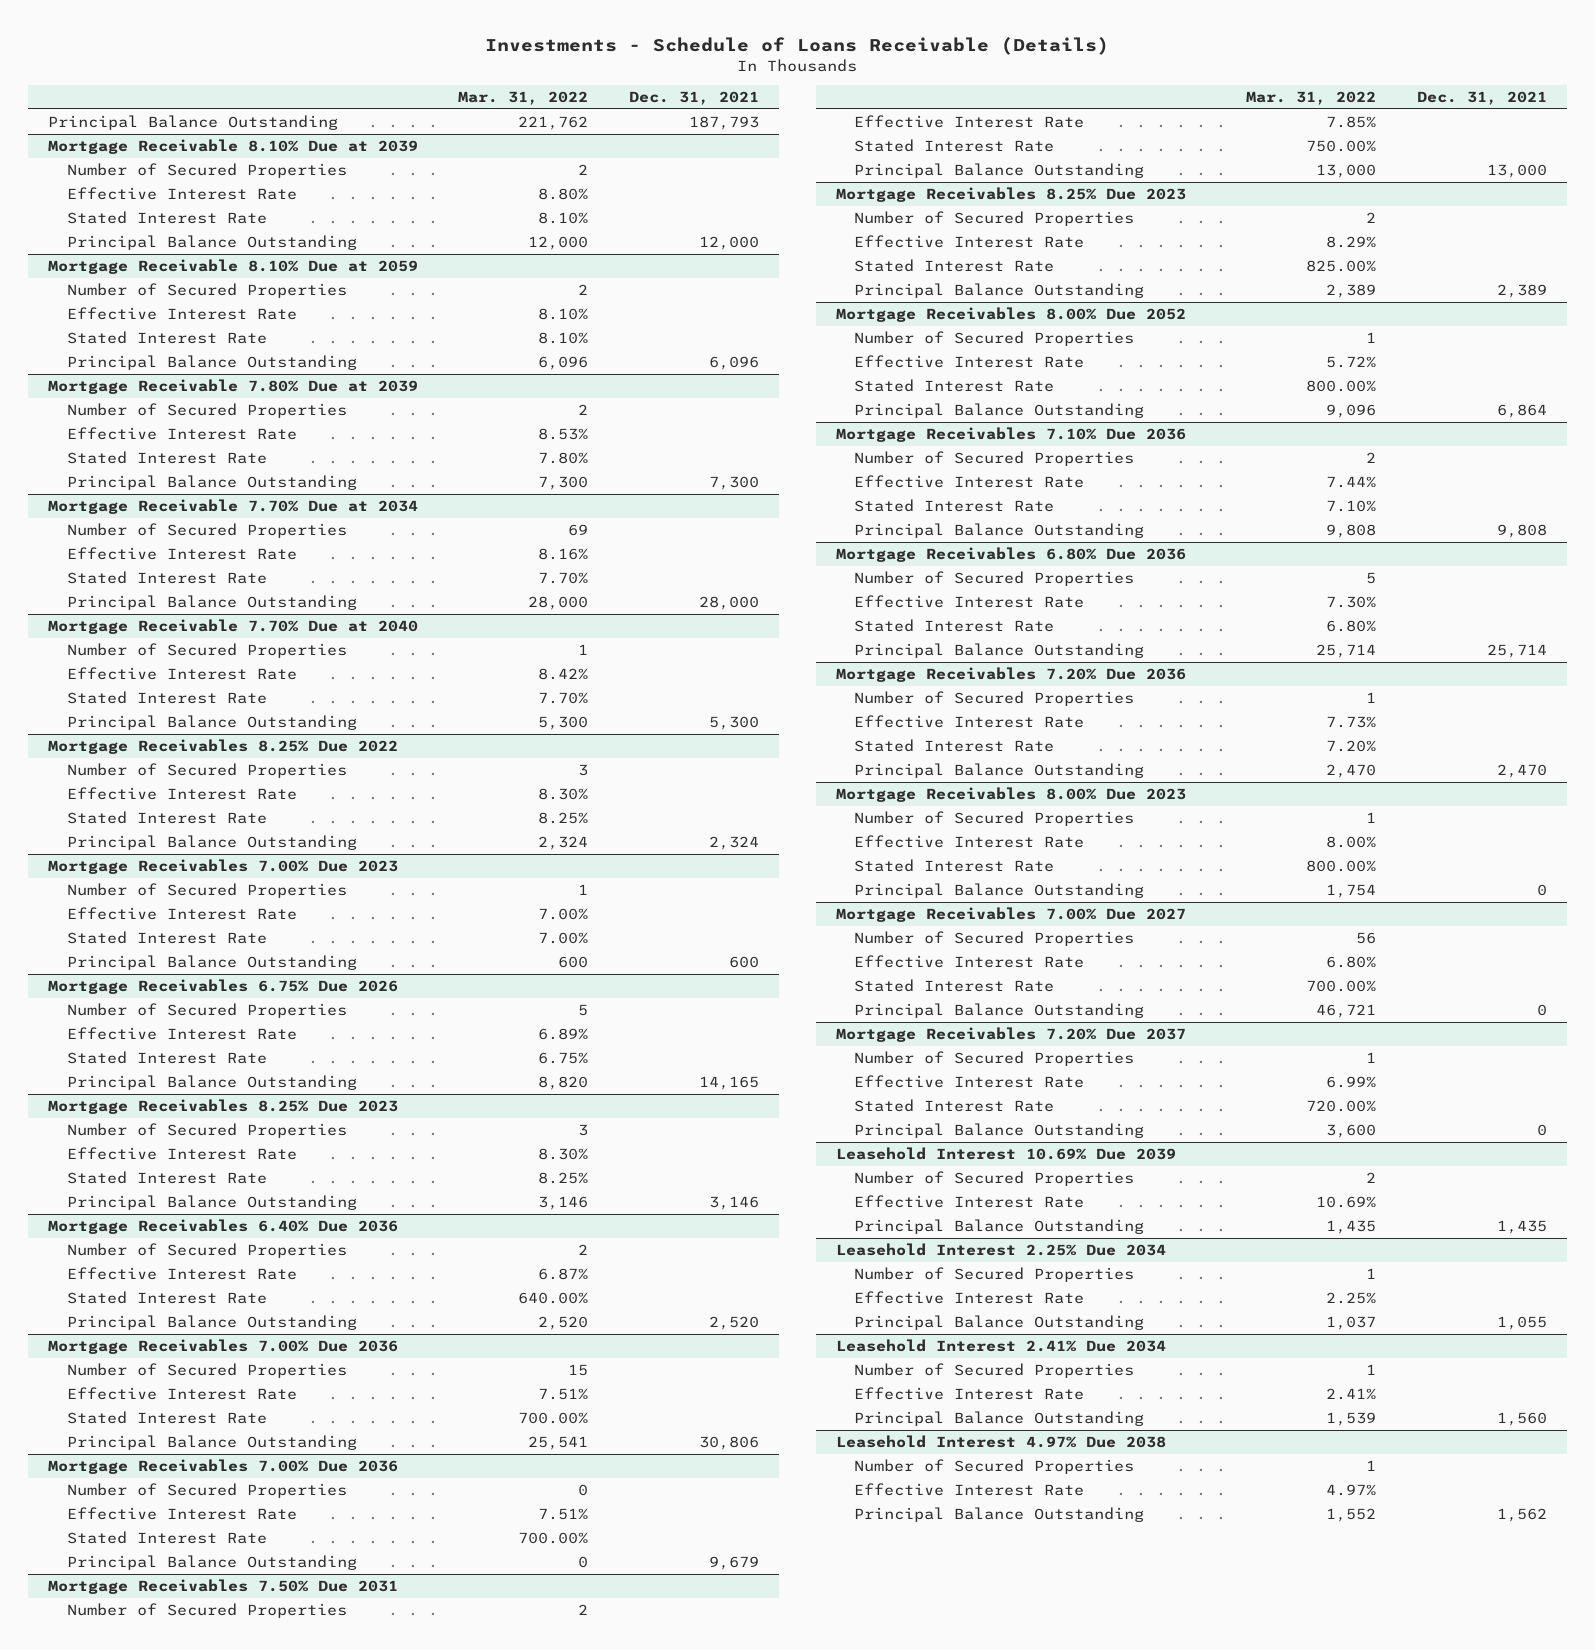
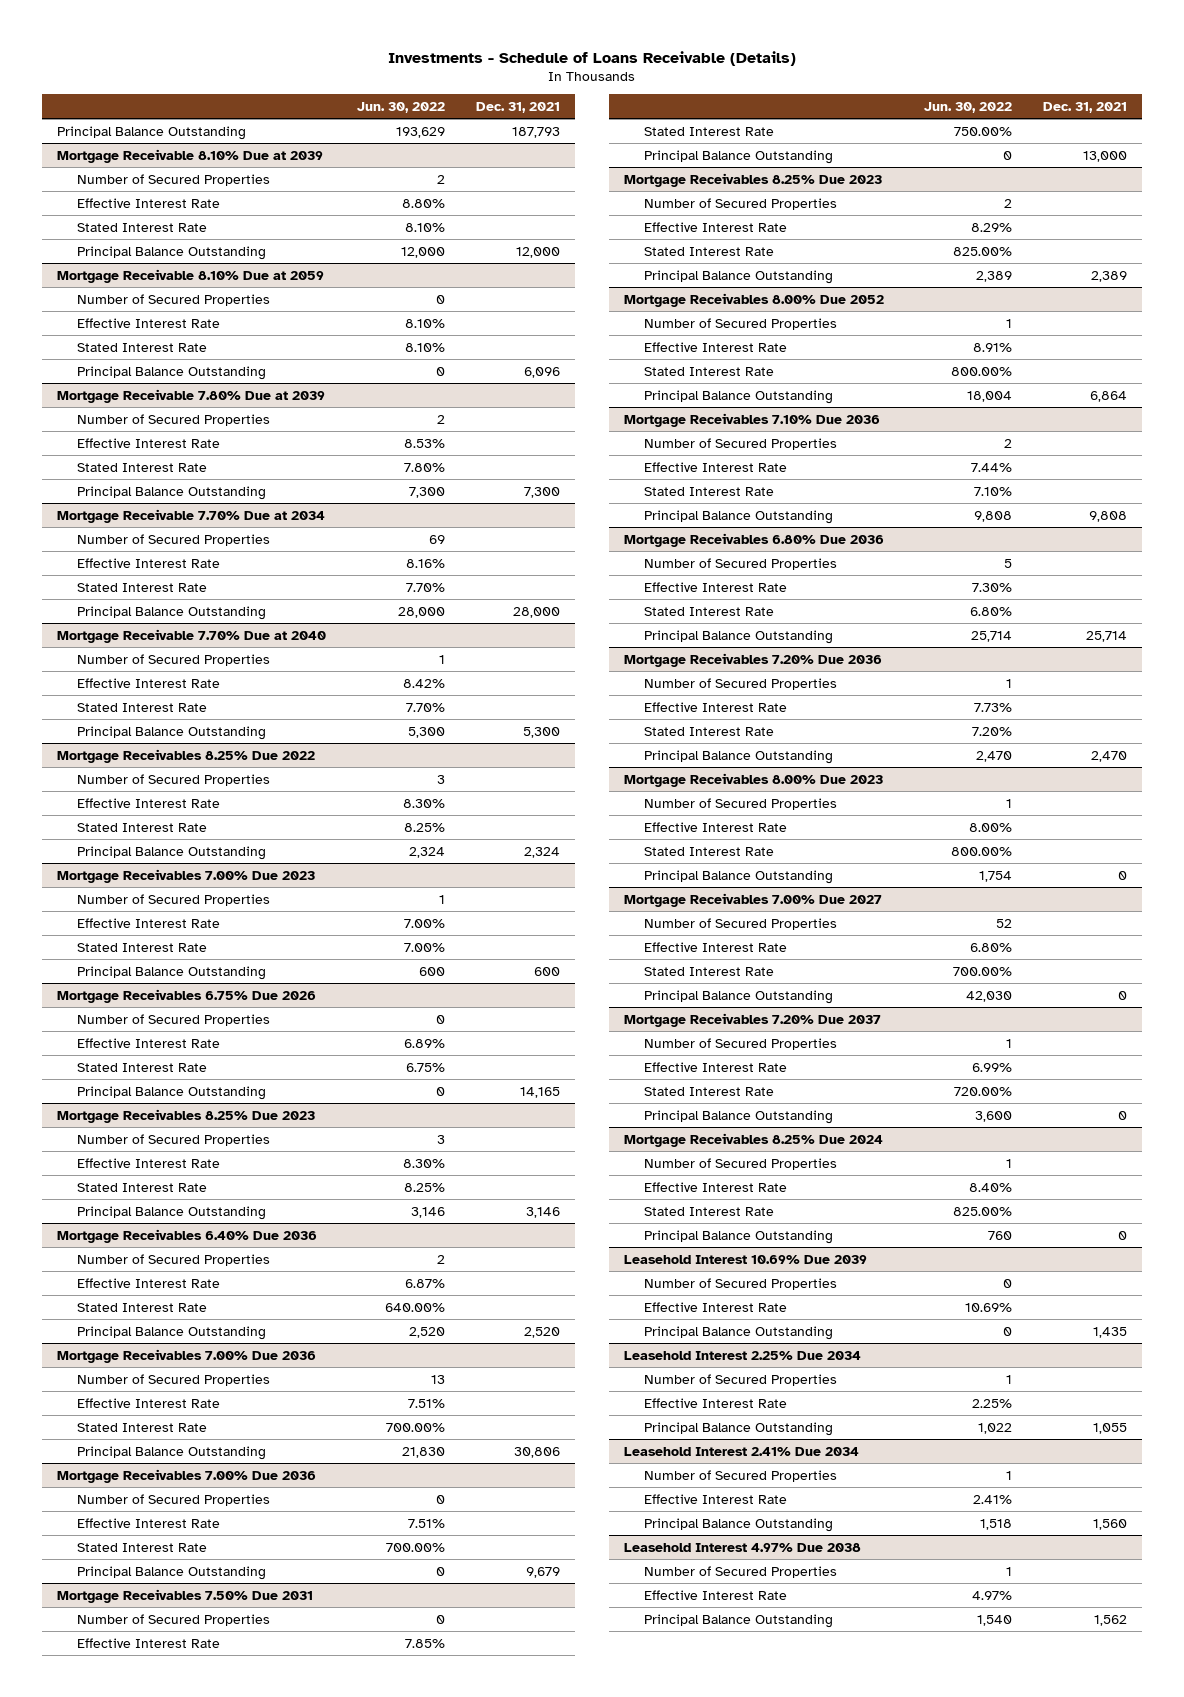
- | Mar. 31, 2022 | Dec. 31, 2021
+ | Jun. 30, 2022 | Dec. 31, 2021
+ Mortgage Receivables 8.25% Due 2024
+ Number of Secured Properties | 1 |
+ Effective Interest Rate | 8.40% |
+ Stated Interest Rate | 825.00% |
+ Principal Balance Outstanding | 760 | 0

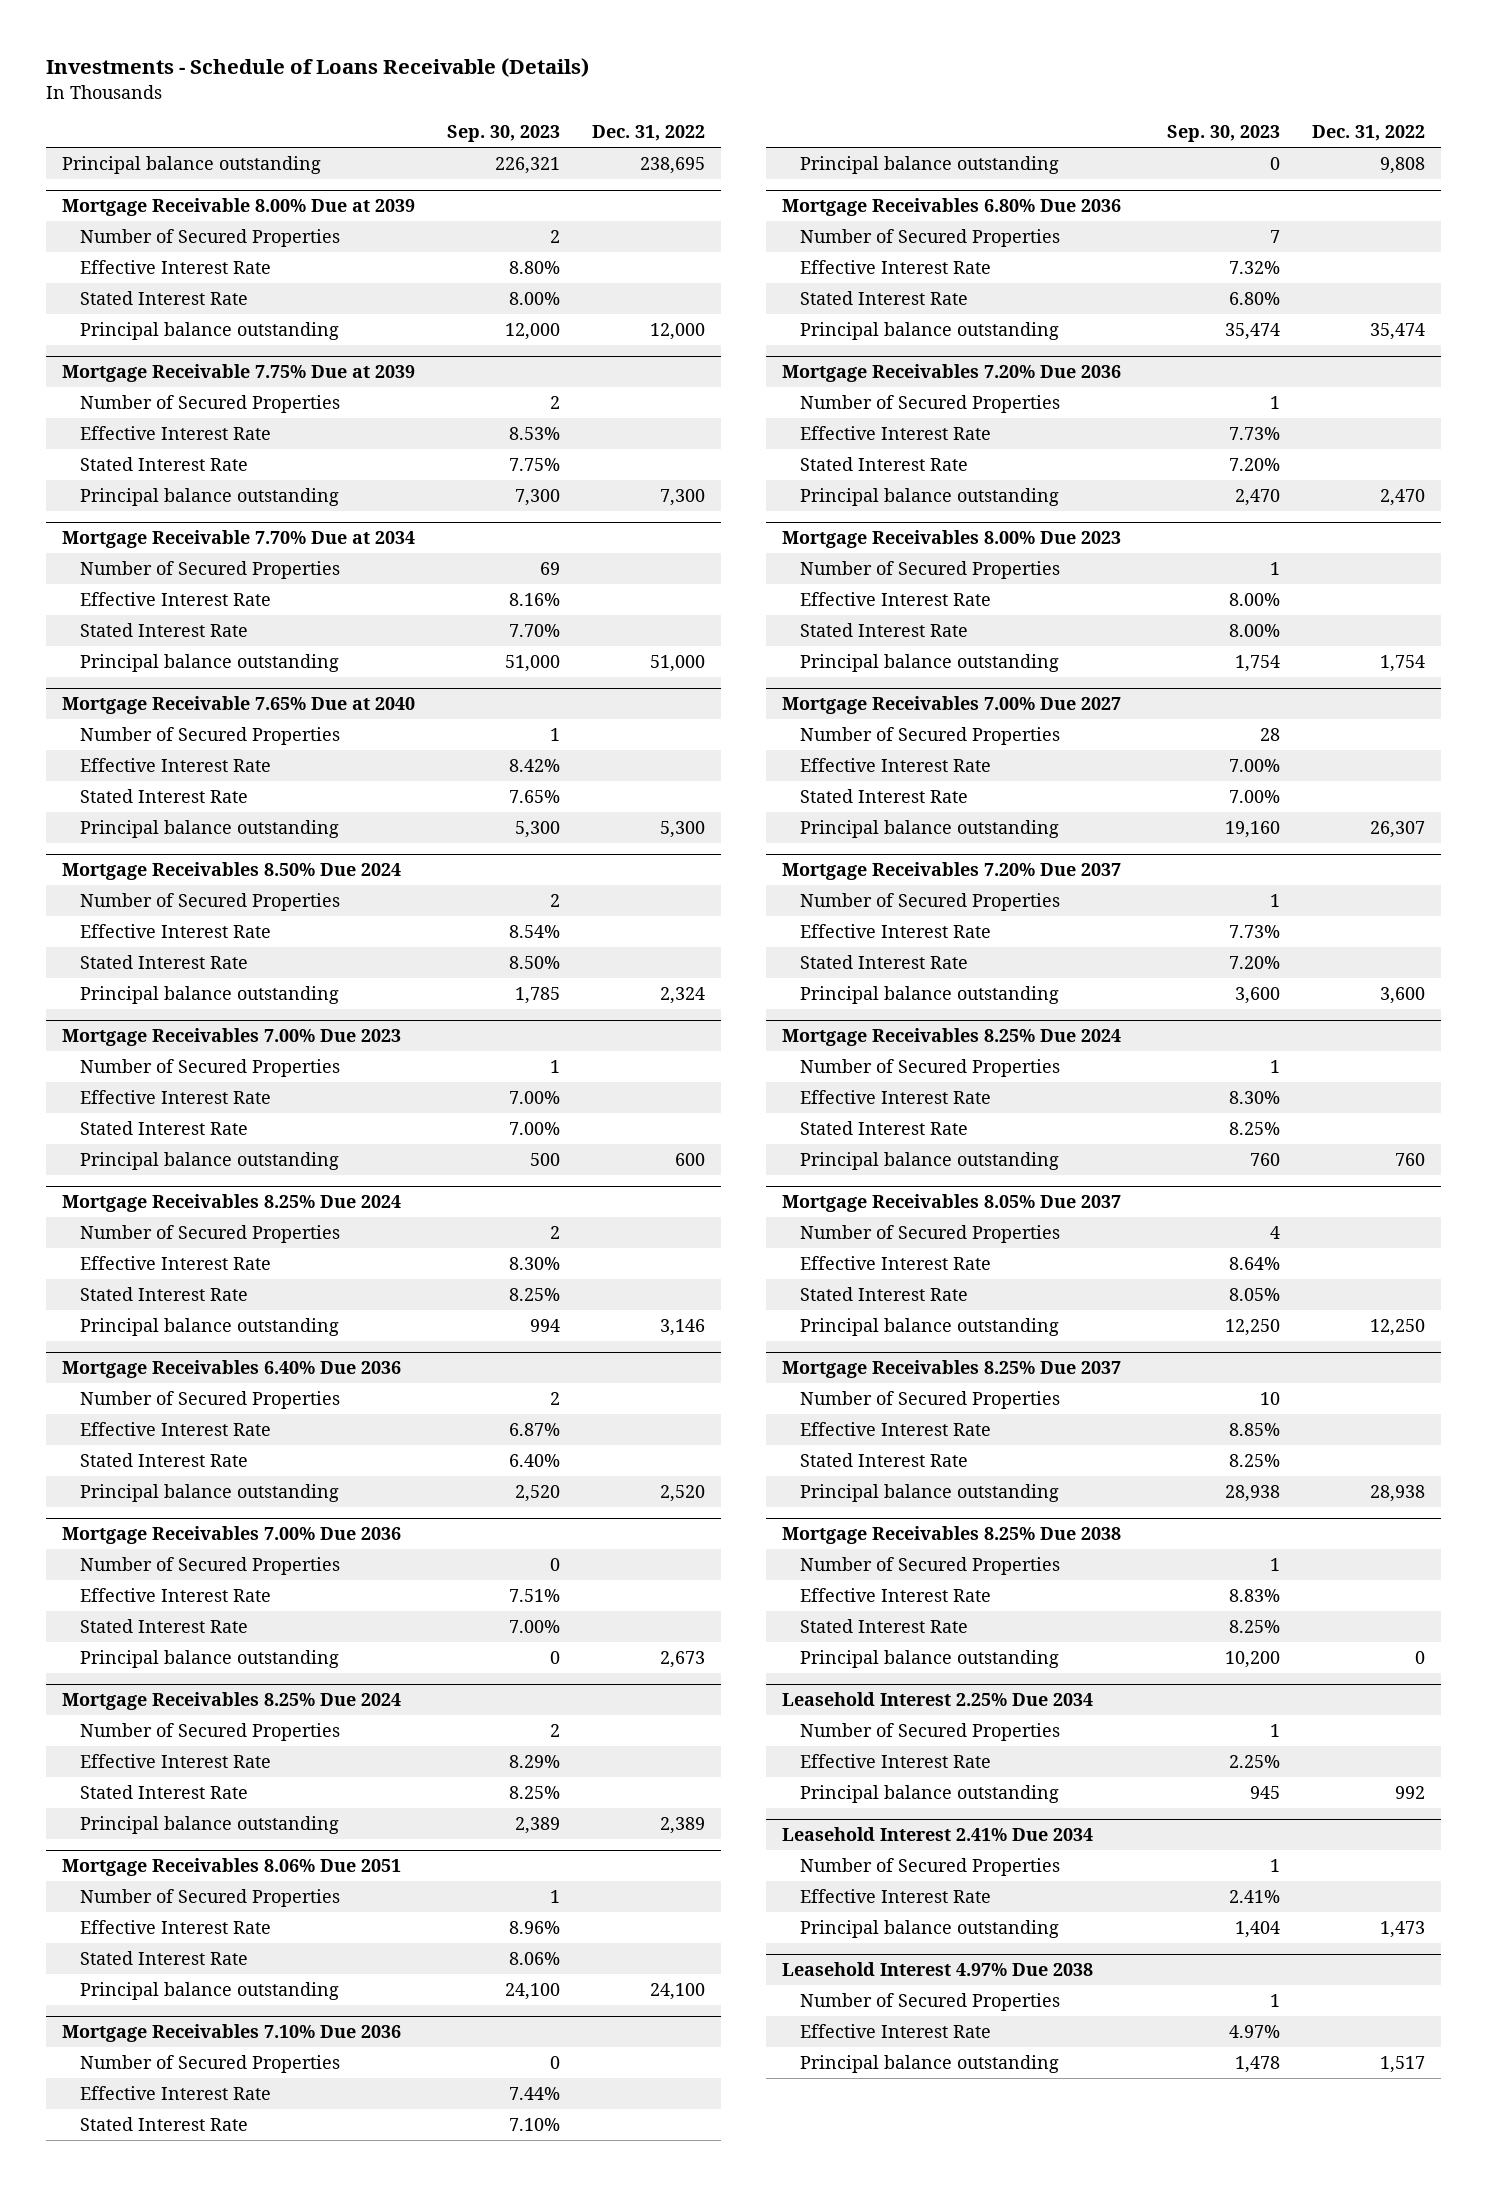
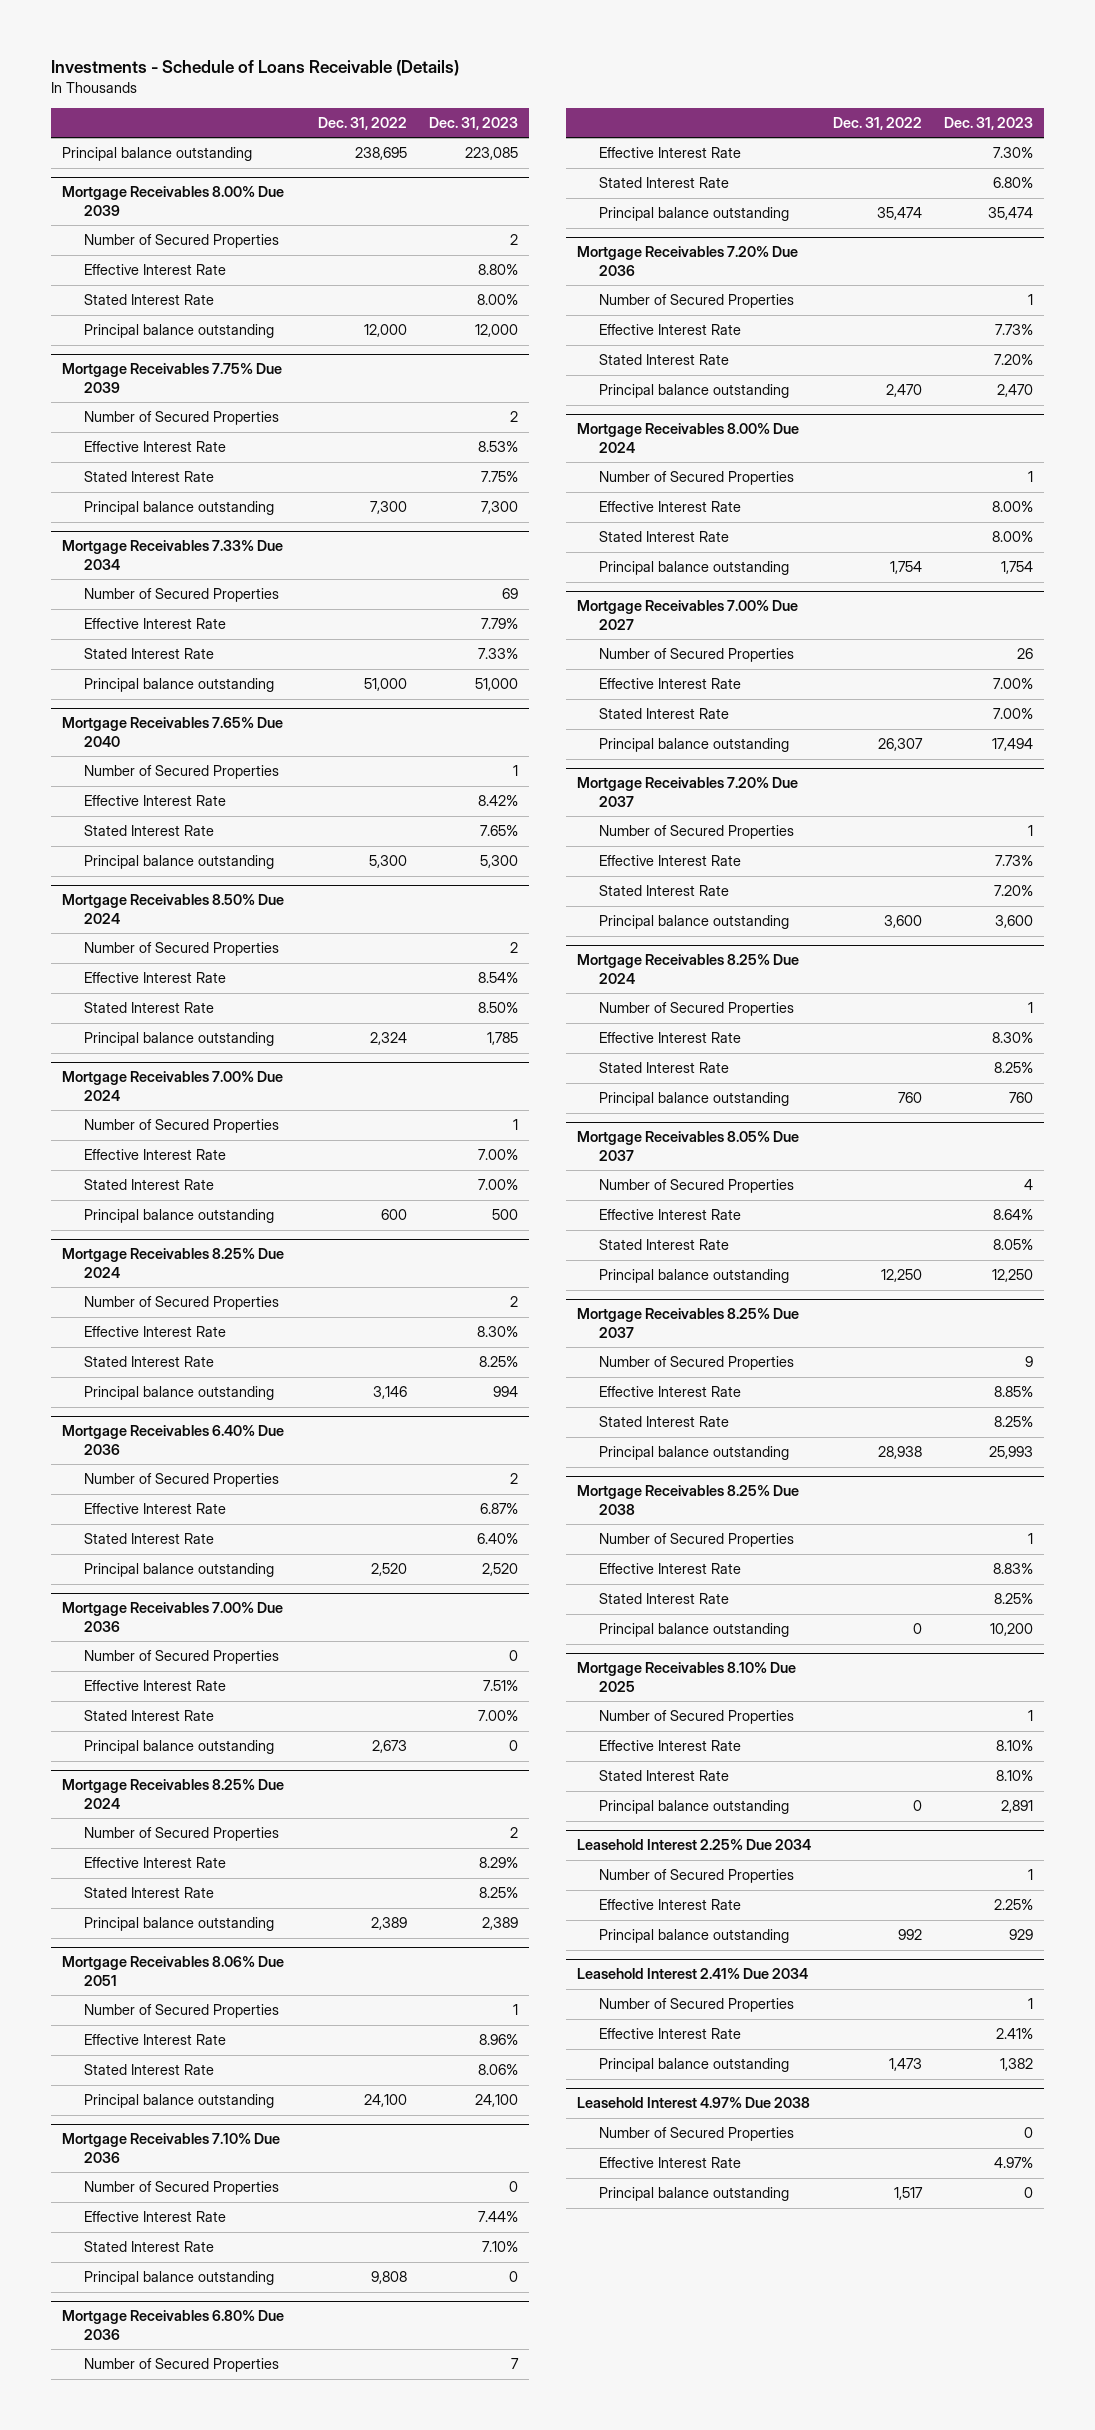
- | Sep. 30, 2023 | Dec. 31, 2022
+ | Dec. 31, 2022 | Dec. 31, 2023
- Mortgage Receivable 8.00% Due at 2039
+ Mortgage Receivables 8.00% Due 2039
- Mortgage Receivable 7.75% Due at 2039
+ Mortgage Receivables 7.75% Due 2039
- Mortgage Receivable 7.70% Due at 2034
+ Mortgage Receivables 7.33% Due 2034
- Mortgage Receivable 7.65% Due at 2040
+ Mortgage Receivables 7.65% Due 2040
- Mortgage Receivables 7.00% Due 2023
+ Mortgage Receivables 7.00% Due 2024
- Mortgage Receivables 8.00% Due 2023
+ Mortgage Receivables 8.00% Due 2024
+ Mortgage Receivables 8.10% Due 2025
+ Number of Secured Properties | | 1
+ Effective Interest Rate | | 8.10%
+ Stated Interest Rate | | 8.10%
+ Principal balance outstanding | 0 | 2,891

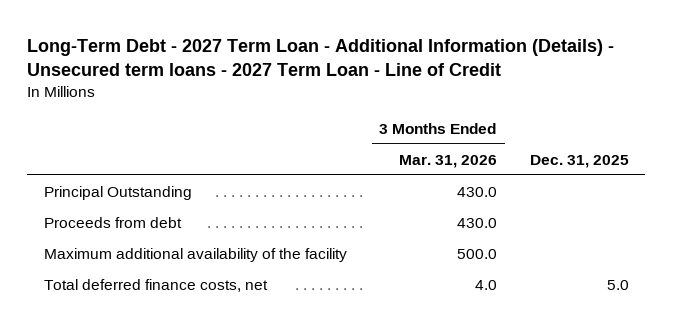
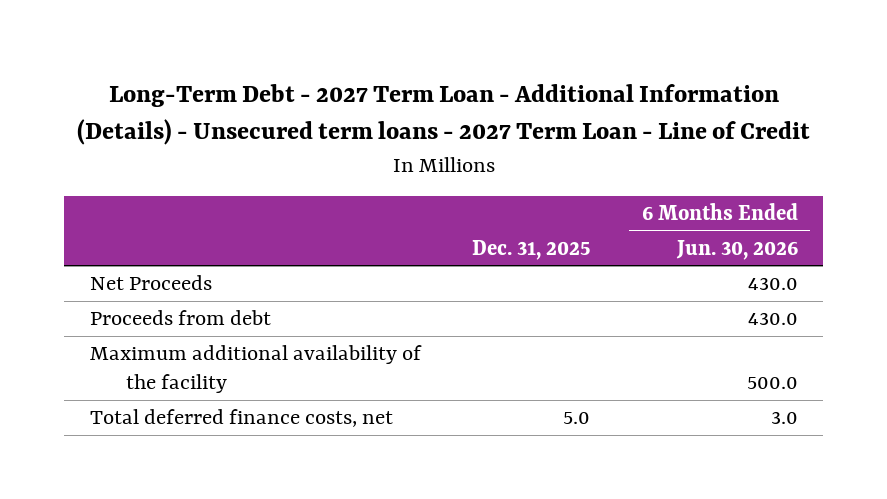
- | 3 Months Ended Mar. 31, 2026 | Dec. 31, 2025
+ | Dec. 31, 2025 | 6 Months Ended Jun. 30, 2026
- Principal Outstanding | 430.0 |
+ Net Proceeds | | 430.0

